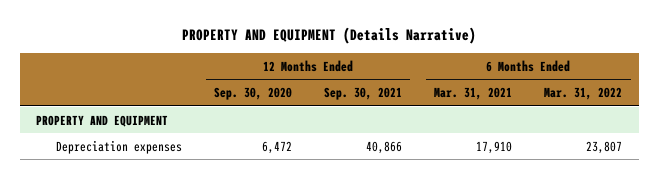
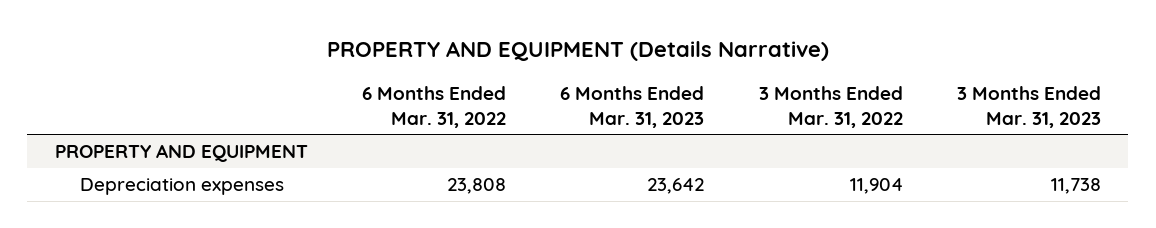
- | 12 Months Ended Sep. 30, 2020 | 12 Months Ended Sep. 30, 2021 | 6 Months Ended Mar. 31, 2021 | 6 Months Ended Mar. 31, 2022
+ | 6 Months Ended Mar. 31, 2022 | 6 Months Ended Mar. 31, 2023 | 3 Months Ended Mar. 31, 2022 | 3 Months Ended Mar. 31, 2023
- Depreciation expenses | 6,472 | 40,866 | 17,910 | 23,807
+ Depreciation expenses | 23,808 | 23,642 | 11,904 | 11,738

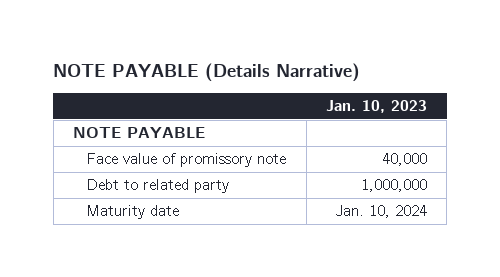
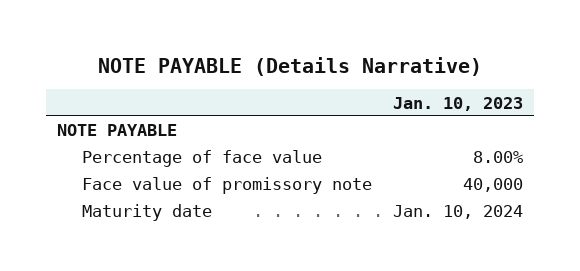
+ Percentage of face value | 8.00%
- Debt to related party | 1,000,000

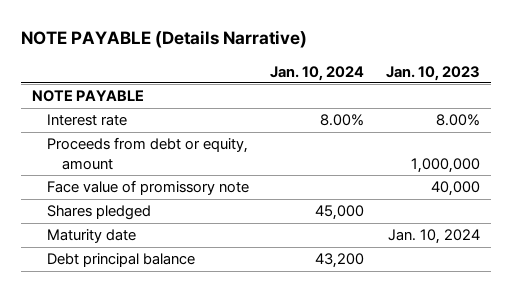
- | Jan. 10, 2023
+ | Jan. 10, 2024 | Jan. 10, 2023
- Percentage of face value | 8.00%
+ Interest rate | 8.00% | 8.00%
+ Proceeds from debt or equity, amount | | 1,000,000
+ Shares pledged | 45,000 |
+ Debt principal balance | 43,200 |

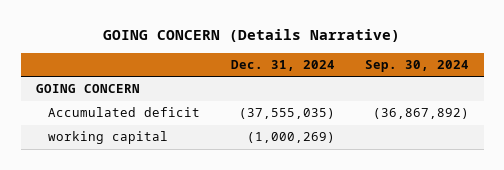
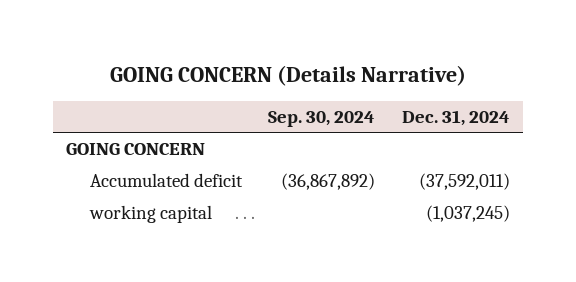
- | Dec. 31, 2024 | Sep. 30, 2024
+ | Sep. 30, 2024 | Dec. 31, 2024
- Accumulated deficit | (37,555,035) | (36,867,892)
- working capital | (1,000,269) |
+ Accumulated deficit | (36,867,892) | (37,592,011)
+ working capital | | (1,037,245)

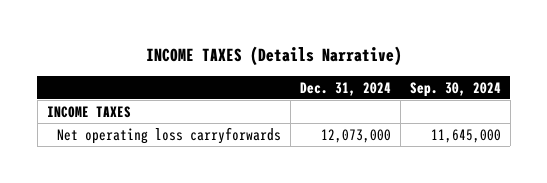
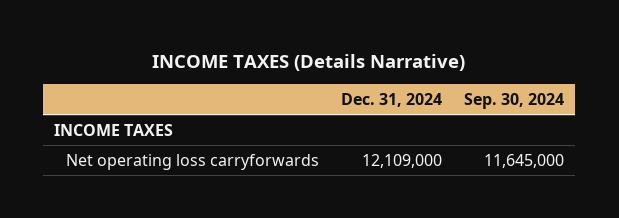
- Net operating loss carryforwards | 12,073,000 | 11,645,000
+ Net operating loss carryforwards | 12,109,000 | 11,645,000

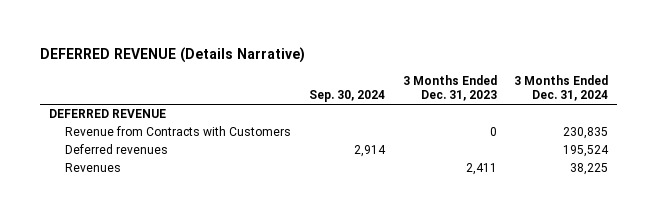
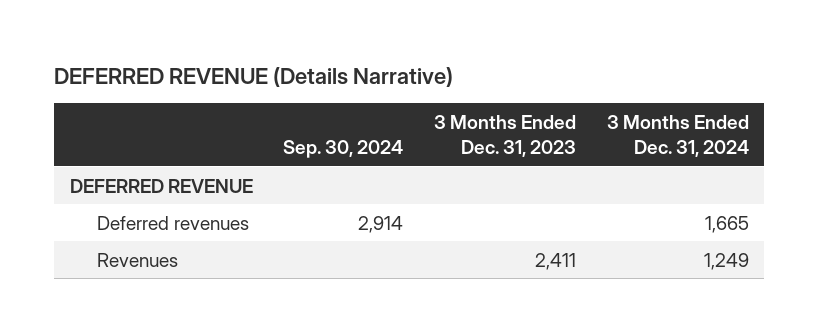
- Revenue from Contracts with Customers | | 0 | 230,835
- Deferred revenues | 2,914 | | 195,524
- Revenues | | 2,411 | 38,225
+ Deferred revenues | 2,914 | | 1,665
+ Revenues | | 2,411 | 1,249

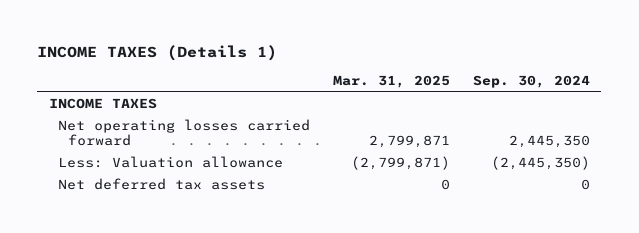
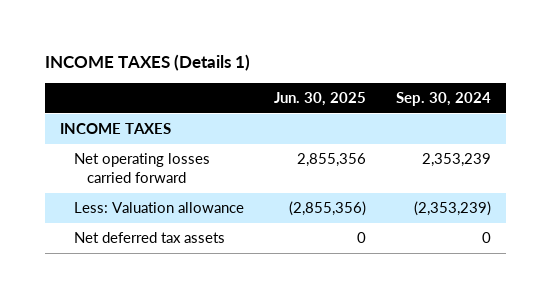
- | Mar. 31, 2025 | Sep. 30, 2024
+ | Jun. 30, 2025 | Sep. 30, 2024
- Net operating losses carried forward | 2,799,871 | 2,445,350
- Less: Valuation allowance | (2,799,871) | (2,445,350)
+ Net operating losses carried forward | 2,855,356 | 2,353,239
+ Less: Valuation allowance | (2,855,356) | (2,353,239)

